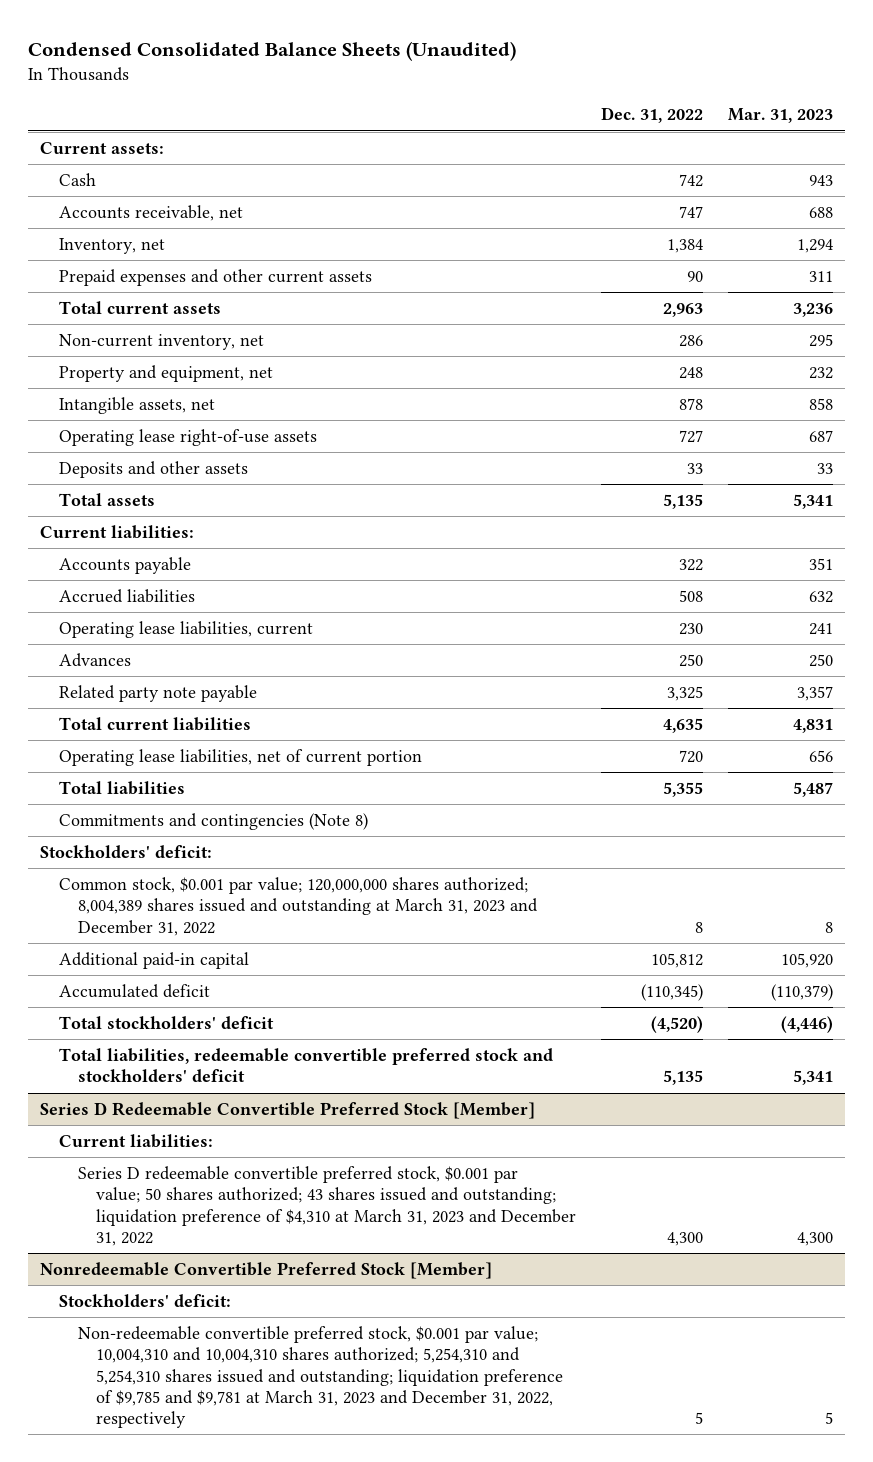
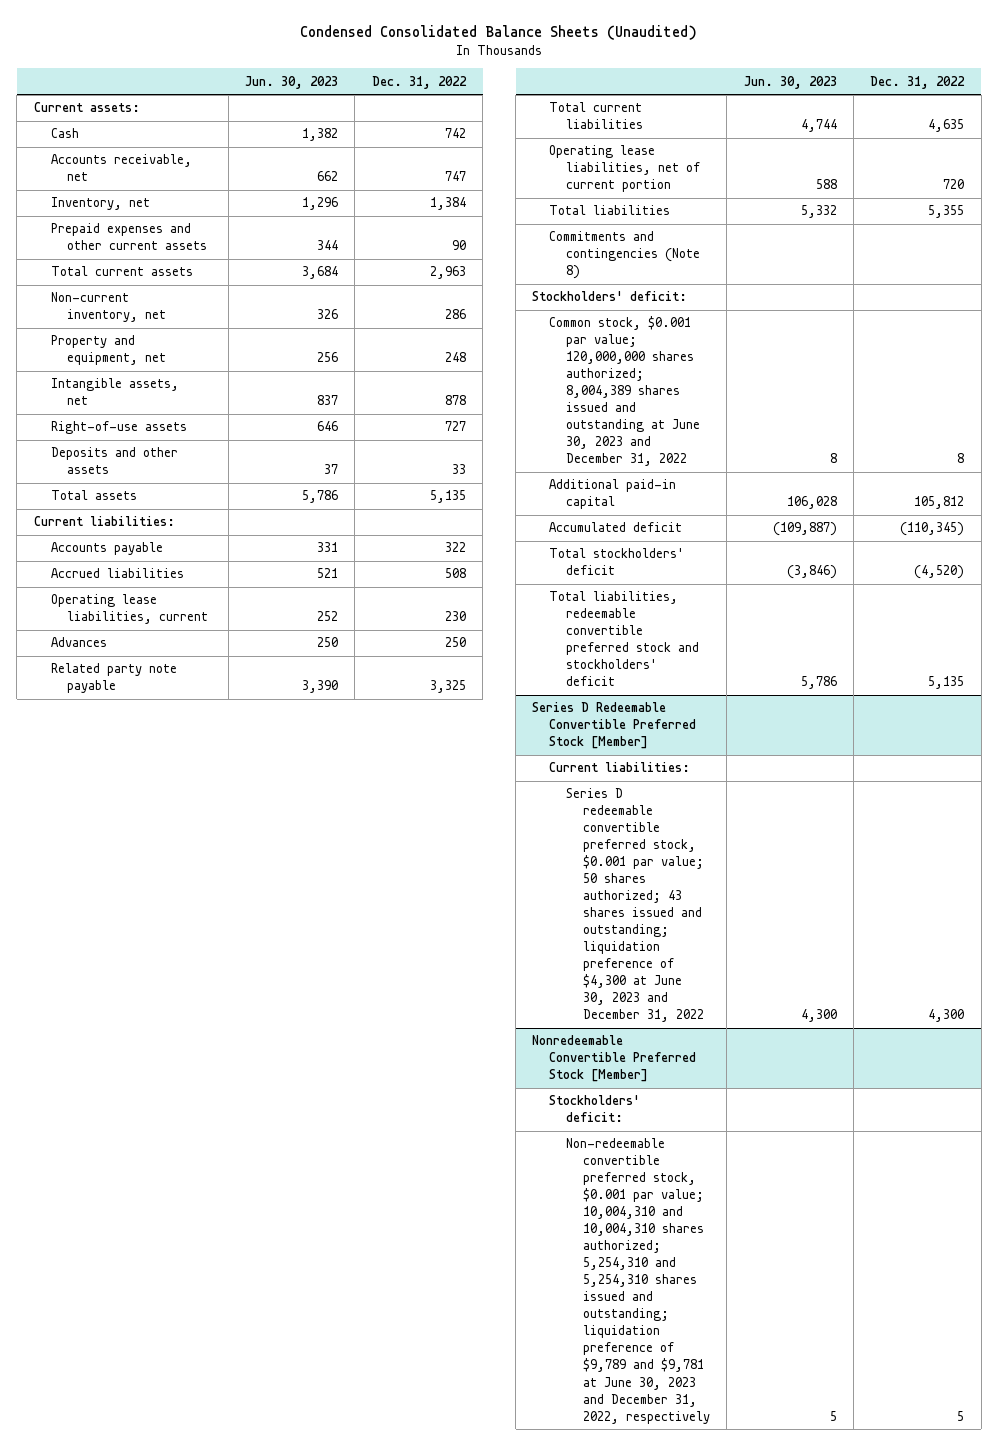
- | Dec. 31, 2022 | Mar. 31, 2023
+ | Jun. 30, 2023 | Dec. 31, 2022
- Operating lease right-of-use assets | 727 | 687
+ Right-of-use assets | 646 | 727
- Common stock, $0.001 par value; 120,000,000 shares authorized; 8,004,389 shares issued and outstanding at March 31, 2023 and December 31, 2022 | 8 | 8
+ Common stock, $0.001 par value; 120,000,000 shares authorized; 8,004,389 shares issued and outstanding at June 30, 2023 and December 31, 2022 | 8 | 8
@ Series D Redeemable Convertible Preferred Stock [Member]
- Series D redeemable convertible preferred stock, $0.001 par value; 50 shares authorized; 43 shares issued and outstanding; liquidation preference of $4,310 at March 31, 2023 and December 31, 2022 | 4,300 | 4,300
+ Series D redeemable convertible preferred stock, $0.001 par value; 50 shares authorized; 43 shares issued and outstanding; liquidation preference of $4,300 at June 30, 2023 and December 31, 2022 | 4,300 | 4,300
@ Nonredeemable Convertible Preferred Stock [Member]
- Non-redeemable convertible preferred stock, $0.001 par value; 10,004,310 and 10,004,310 shares authorized; 5,254,310 and 5,254,310 shares issued and outstanding; liquidation preference of $9,785 and $9,781 at March 31, 2023 and December 31, 2022, respectively | 5 | 5
+ Non-redeemable convertible preferred stock, $0.001 par value; 10,004,310 and 10,004,310 shares authorized; 5,254,310 and 5,254,310 shares issued and outstanding; liquidation preference of $9,789 and $9,781 at June 30, 2023 and December 31, 2022, respectively | 5 | 5

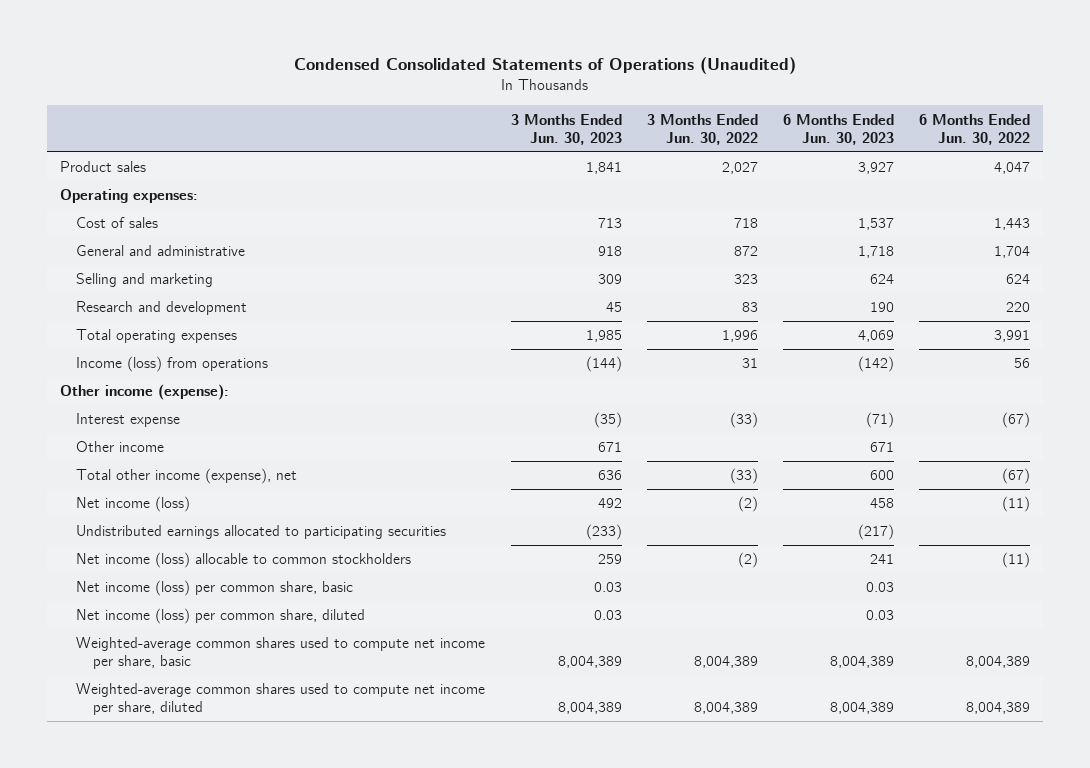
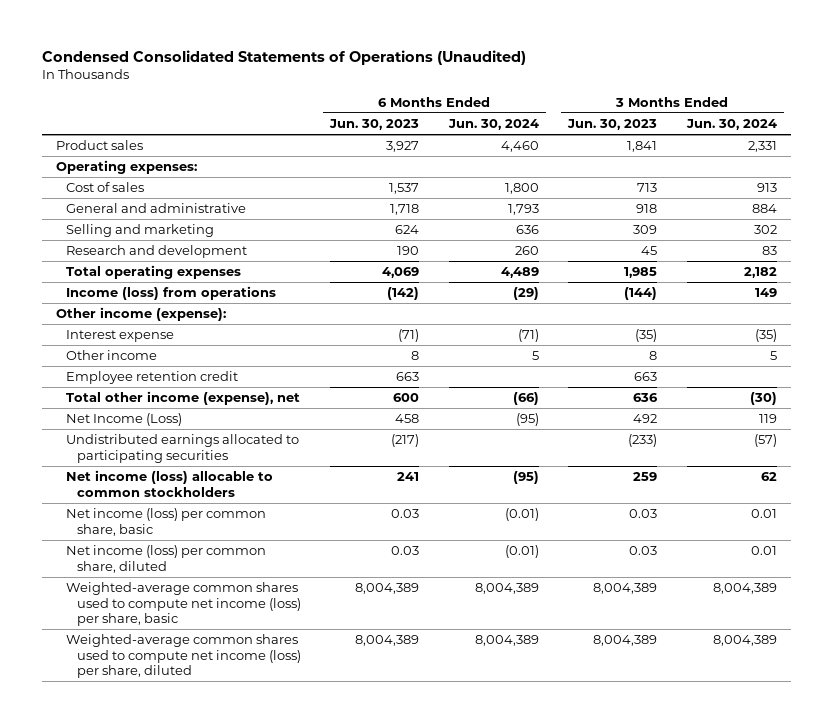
- | 3 Months Ended Jun. 30, 2023 | 3 Months Ended Jun. 30, 2022 | 6 Months Ended Jun. 30, 2023 | 6 Months Ended Jun. 30, 2022
+ | 6 Months Ended Jun. 30, 2023 | 6 Months Ended Jun. 30, 2024 | 3 Months Ended Jun. 30, 2023 | 3 Months Ended Jun. 30, 2024
- Other income | 671 | | 671 |
+ Other income | 8 | 5 | 8 | 5
+ Employee retention credit | 663 | | 663 |
- Net income (loss) | 492 | (2) | 458 | (11)
+ Net Income (Loss) | 458 | (95) | 492 | 119
- Weighted-average common shares used to compute net income per share, basic | 8,004,389 | 8,004,389 | 8,004,389 | 8,004,389
- Weighted-average common shares used to compute net income per share, diluted | 8,004,389 | 8,004,389 | 8,004,389 | 8,004,389
+ Weighted-average common shares used to compute net income (loss) per share, basic | 8,004,389 | 8,004,389 | 8,004,389 | 8,004,389
+ Weighted-average common shares used to compute net income (loss) per share, diluted | 8,004,389 | 8,004,389 | 8,004,389 | 8,004,389

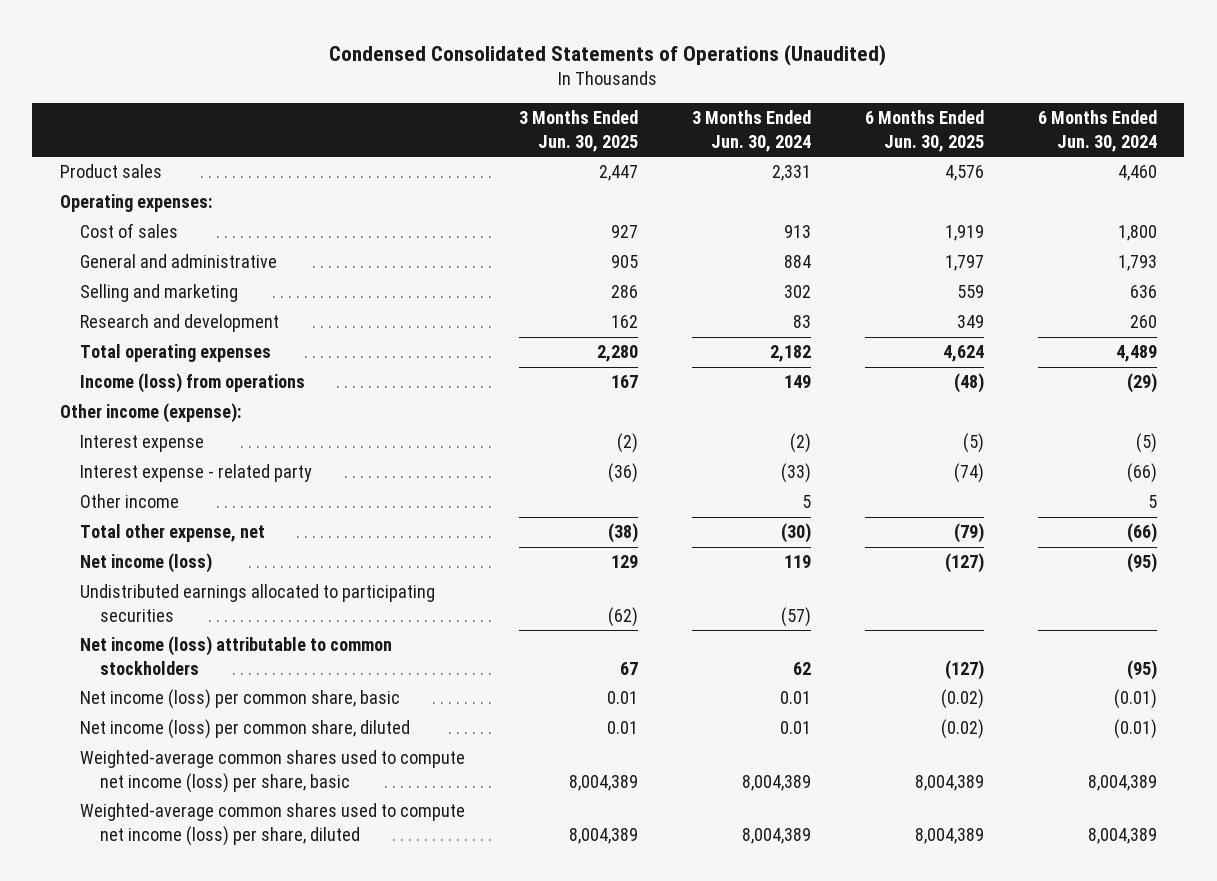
- | 6 Months Ended Jun. 30, 2023 | 6 Months Ended Jun. 30, 2024 | 3 Months Ended Jun. 30, 2023 | 3 Months Ended Jun. 30, 2024
+ | 3 Months Ended Jun. 30, 2025 | 3 Months Ended Jun. 30, 2024 | 6 Months Ended Jun. 30, 2025 | 6 Months Ended Jun. 30, 2024
- Interest expense | (71) | (71) | (35) | (35)
+ Interest expense | (2) | (2) | (5) | (5)
+ Interest expense - related party | (36) | (33) | (74) | (66)
- Employee retention credit | 663 | | 663 |
- Total other income (expense), net | 600 | (66) | 636 | (30)
- Net Income (Loss) | 458 | (95) | 492 | 119
+ Total other expense, net | (38) | (30) | (79) | (66)
+ Net income (loss) | 129 | 119 | (127) | (95)
- Net income (loss) allocable to common stockholders | 241 | (95) | 259 | 62
+ Net income (loss) attributable to common stockholders | 67 | 62 | (127) | (95)

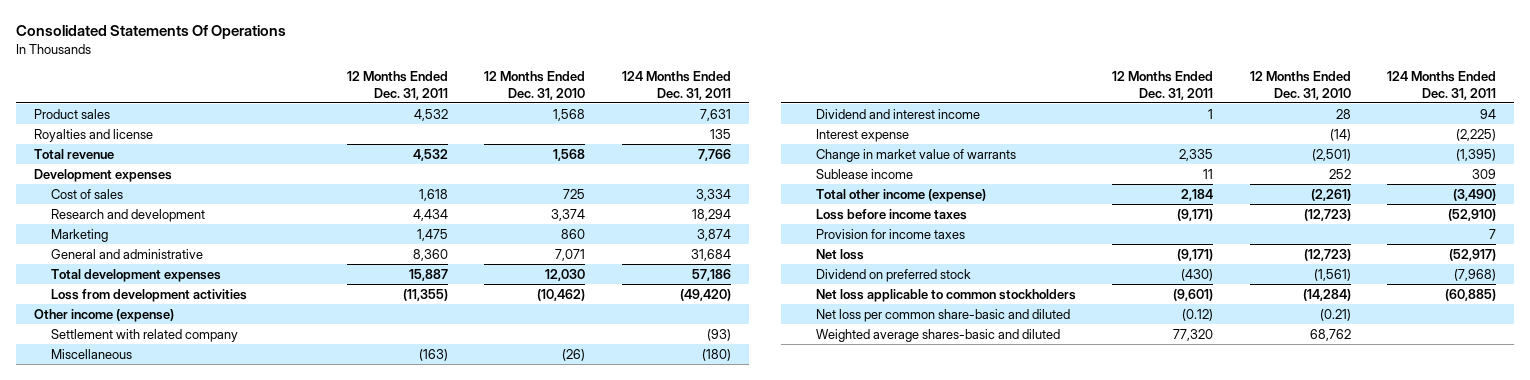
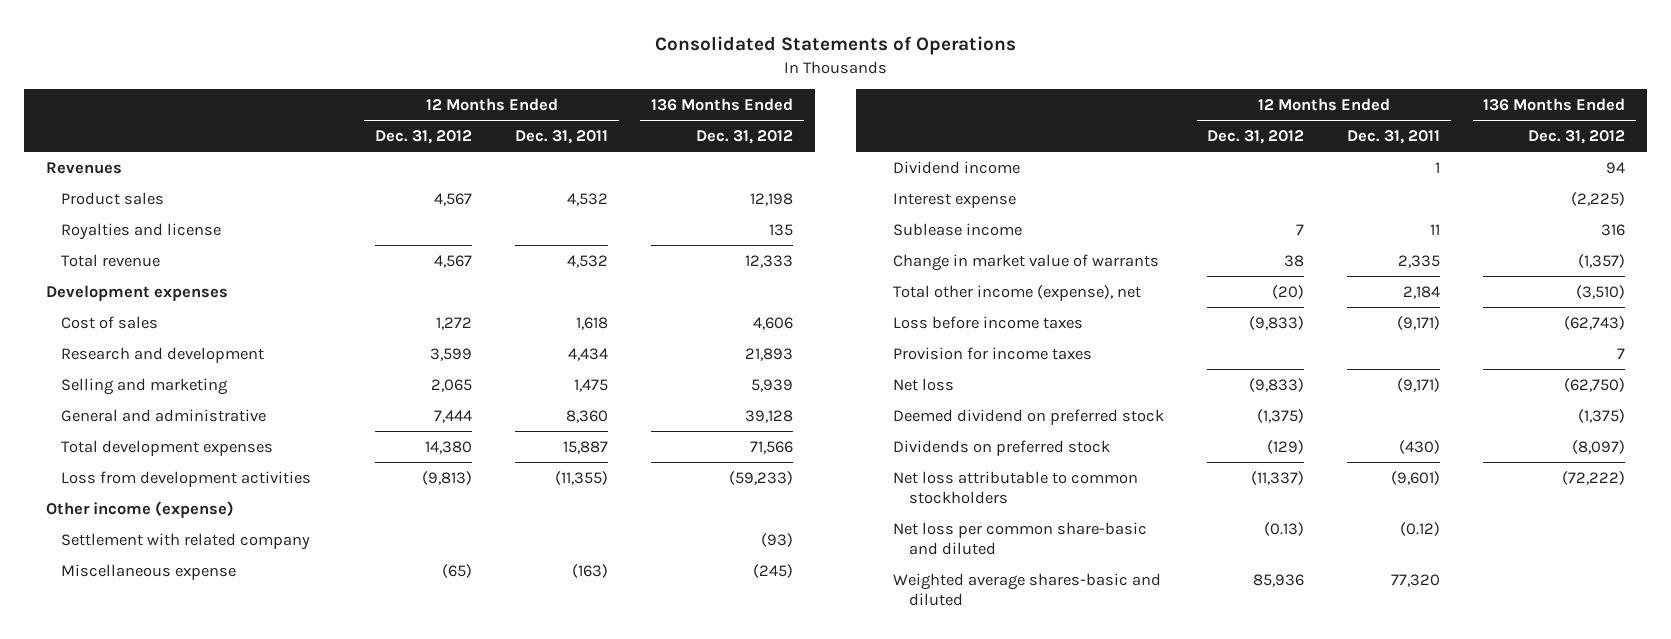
- Consolidated Statements Of Operations
+ Consolidated Statements of Operations
- | 12 Months Ended Dec. 31, 2011 | 12 Months Ended Dec. 31, 2010 | 124 Months Ended Dec. 31, 2011
+ | 12 Months Ended Dec. 31, 2012 | 12 Months Ended Dec. 31, 2011 | 136 Months Ended Dec. 31, 2012
+ Revenues
- Marketing | 1,475 | 860 | 3,874
+ Selling and marketing | 2,065 | 1,475 | 5,939
- Miscellaneous | (163) | (26) | (180)
- Dividend and interest income | 1 | 28 | 94
+ Miscellaneous expense | (65) | (163) | (245)
+ Dividend income | | 1 | 94
- Total other income (expense) | 2,184 | (2,261) | (3,490)
moved down: Change in market value of warrants | 38 | 2,335 | (1,357)
+ Total other income (expense), net | (20) | 2,184 | (3,510)
- Dividend on preferred stock | (430) | (1,561) | (7,968)
- Net loss applicable to common stockholders | (9,601) | (14,284) | (60,885)
+ Deemed dividend on preferred stock | (1,375) | | (1,375)
+ Dividends on preferred stock | (129) | (430) | (8,097)
+ Net loss attributable to common stockholders | (11,337) | (9,601) | (72,222)

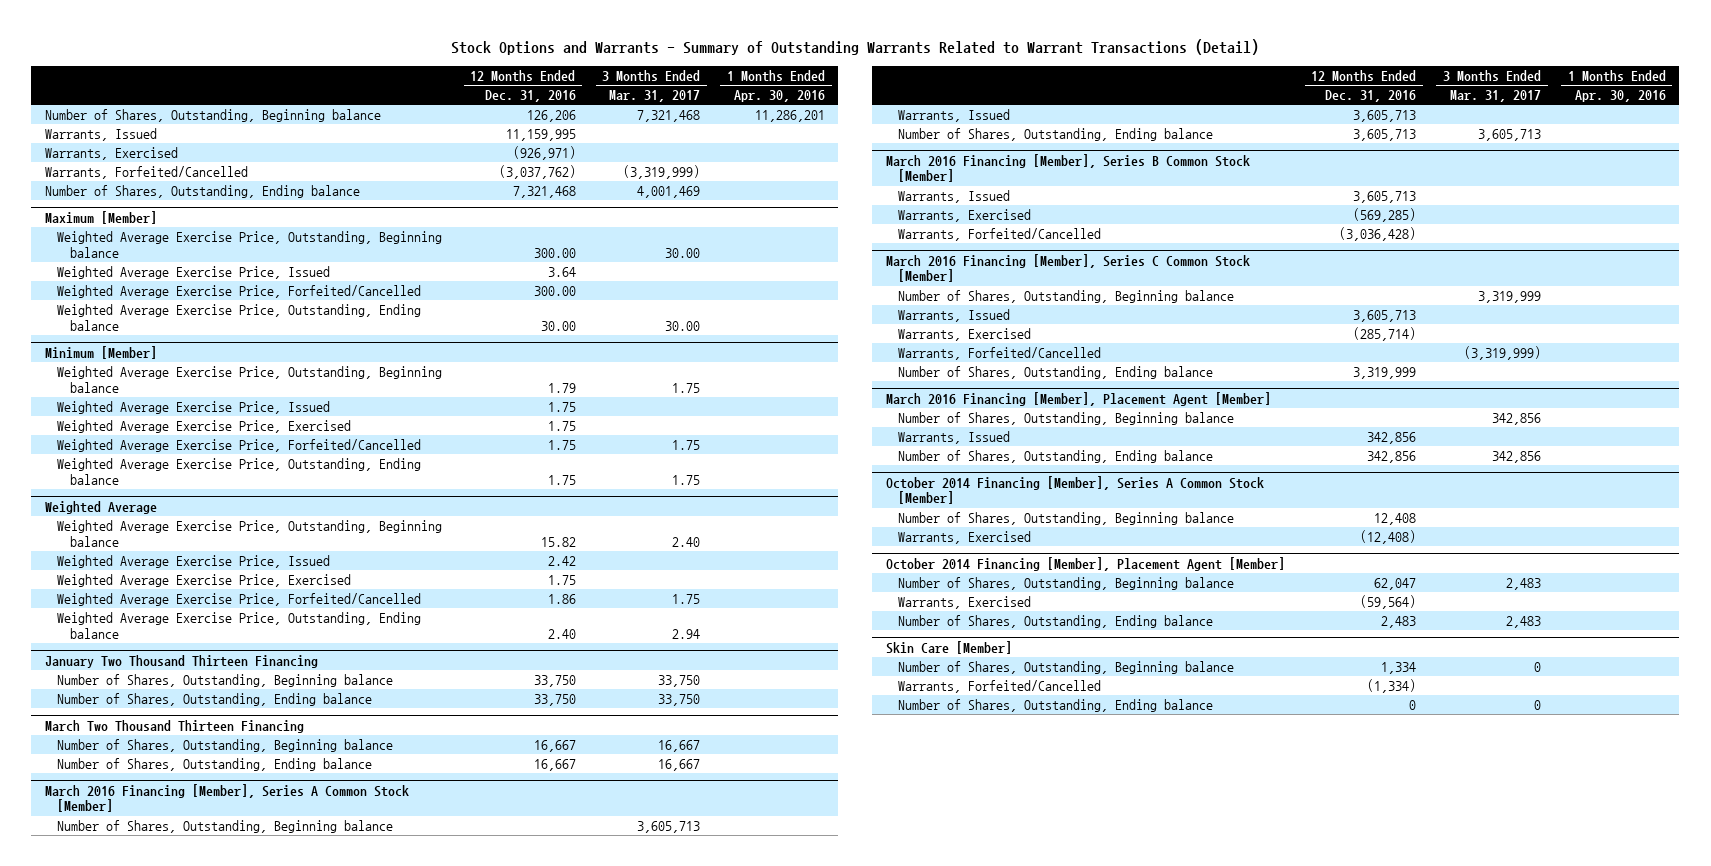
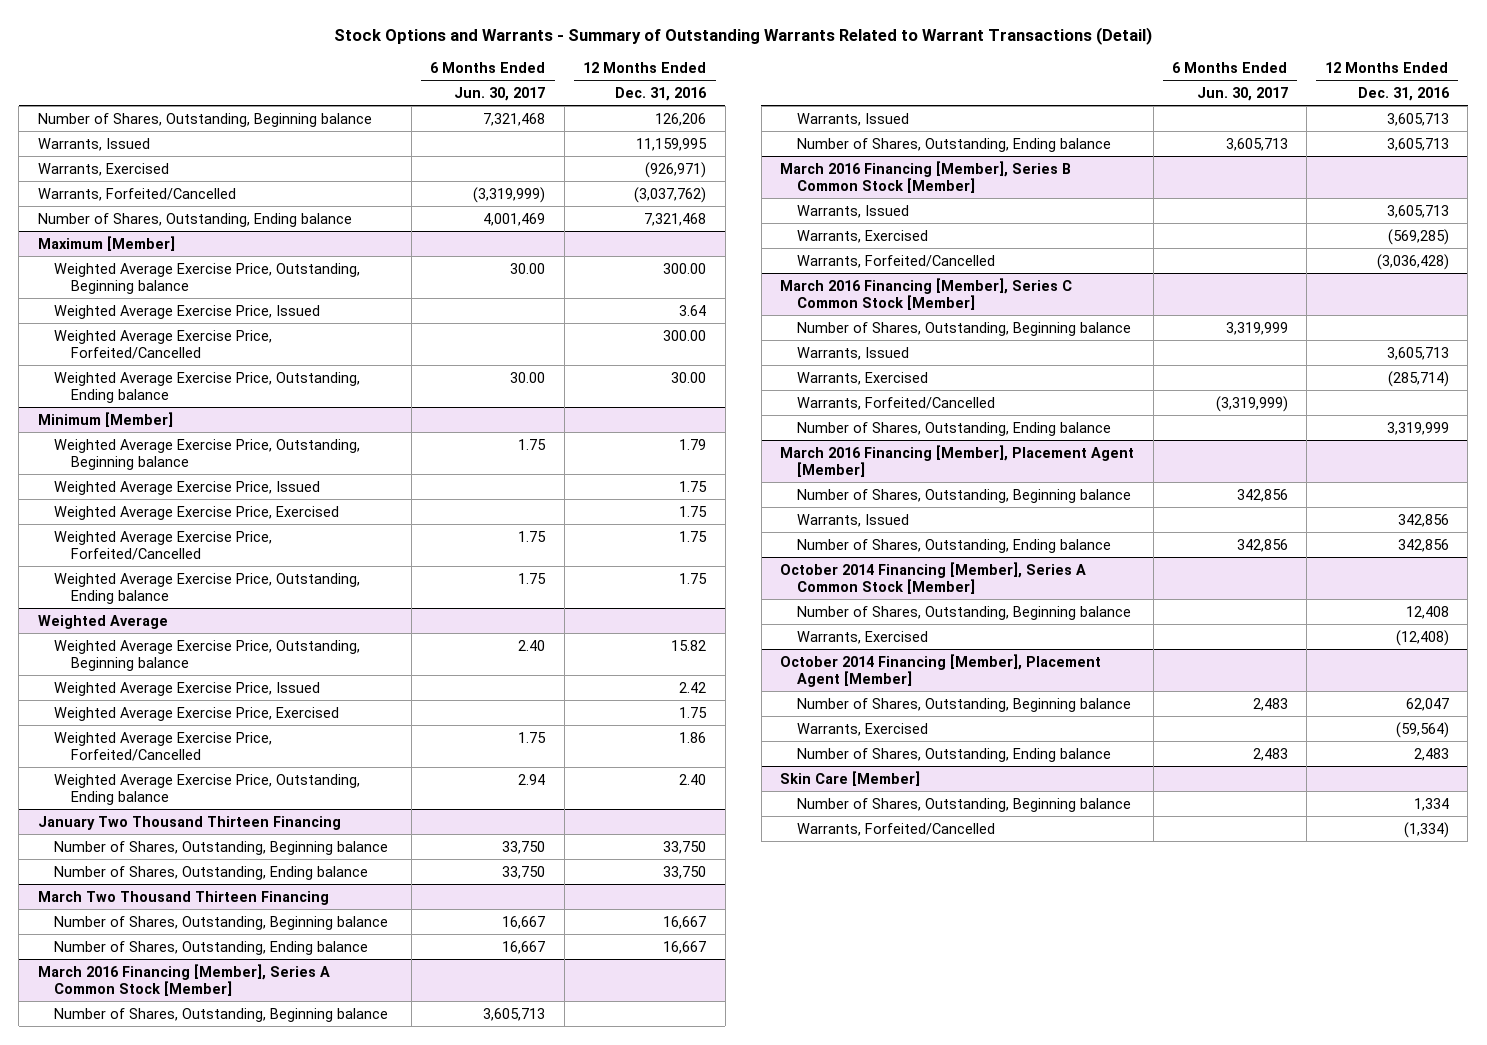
- | 12 Months Ended Dec. 31, 2016 | 3 Months Ended Mar. 31, 2017 | 1 Months Ended Apr. 30, 2016
+ | 6 Months Ended Jun. 30, 2017 | 12 Months Ended Dec. 31, 2016
@ Skin Care [Member]
- Number of Shares, Outstanding, Ending balance | 0 | 0 |

